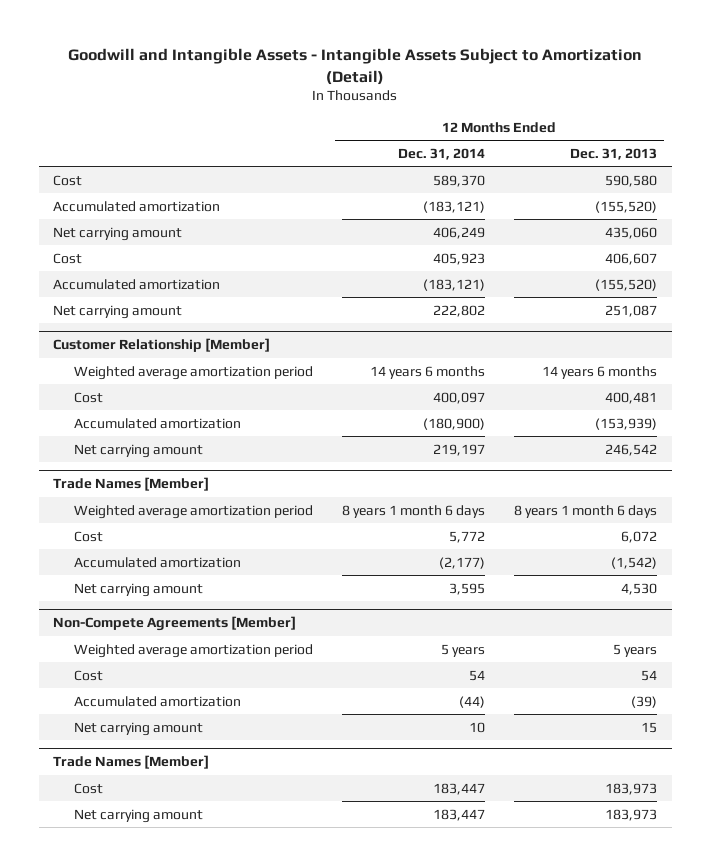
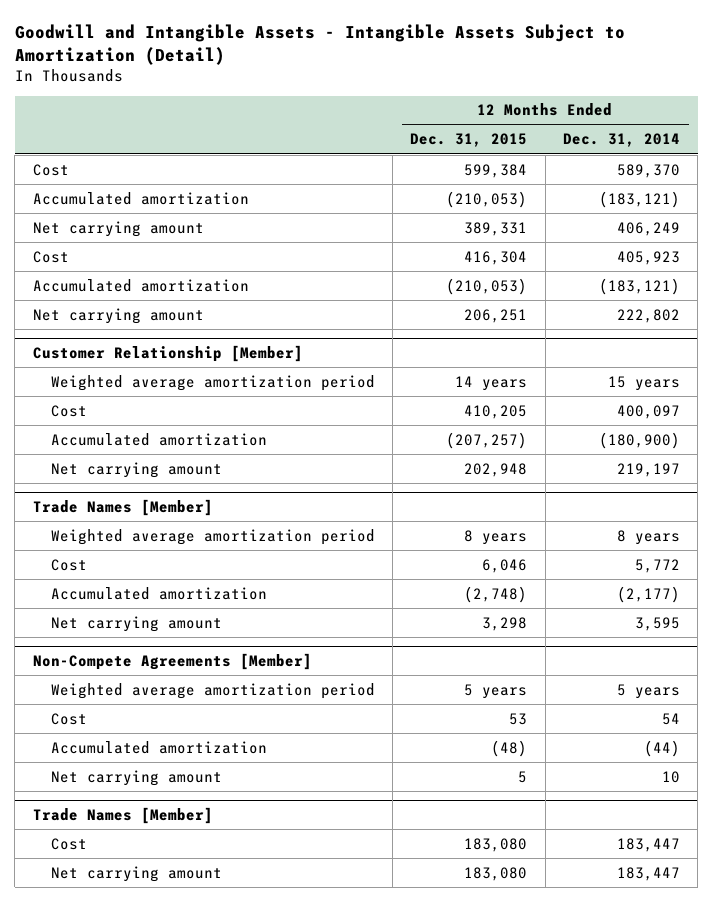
- | 12 Months Ended Dec. 31, 2014 | 12 Months Ended Dec. 31, 2013
+ | 12 Months Ended Dec. 31, 2015 | 12 Months Ended Dec. 31, 2014
@ Customer Relationship [Member]
- Weighted average amortization period | 14 years 6 months | 14 years 6 months
+ Weighted average amortization period | 14 years | 15 years
@ Trade Names [Member]
- Weighted average amortization period | 8 years 1 month 6 days | 8 years 1 month 6 days
+ Weighted average amortization period | 8 years | 8 years

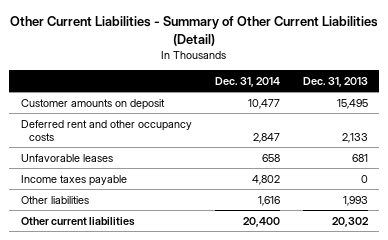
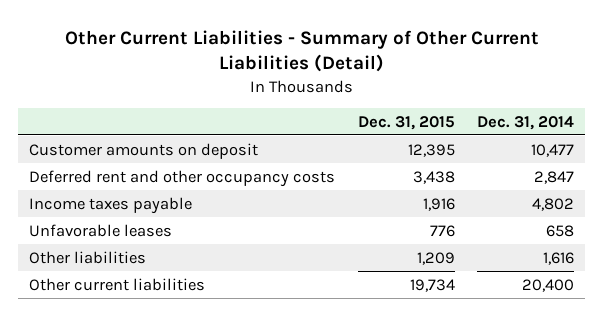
- | Dec. 31, 2014 | Dec. 31, 2013
+ | Dec. 31, 2015 | Dec. 31, 2014
moved down: Unfavorable leases | 776 | 658

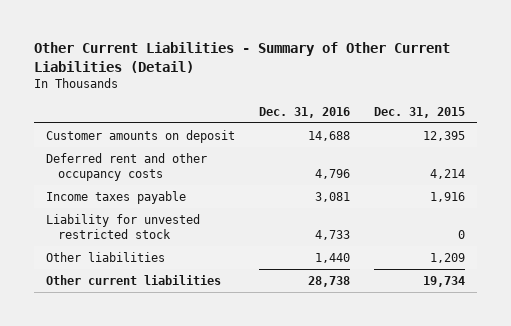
- | Dec. 31, 2015 | Dec. 31, 2014
+ | Dec. 31, 2016 | Dec. 31, 2015
- Deferred rent and other occupancy costs | 3,438 | 2,847
+ Deferred rent and other occupancy costs | 4,796 | 4,214
- Unfavorable leases | 776 | 658
+ Liability for unvested restricted stock | 4,733 | 0

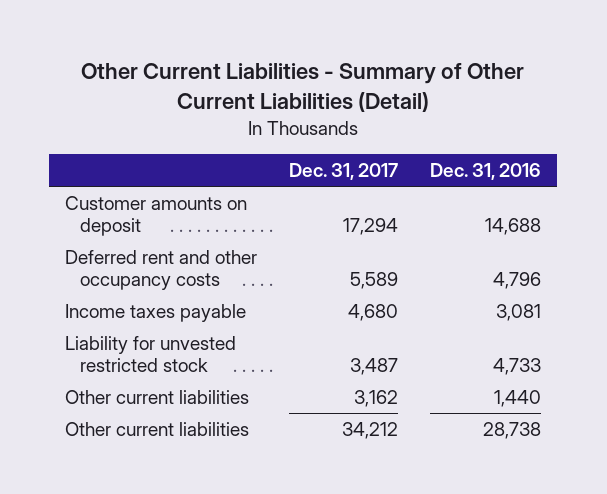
- | Dec. 31, 2016 | Dec. 31, 2015
+ | Dec. 31, 2017 | Dec. 31, 2016
- Other liabilities | 1,440 | 1,209
+ Other current liabilities | 3,162 | 1,440

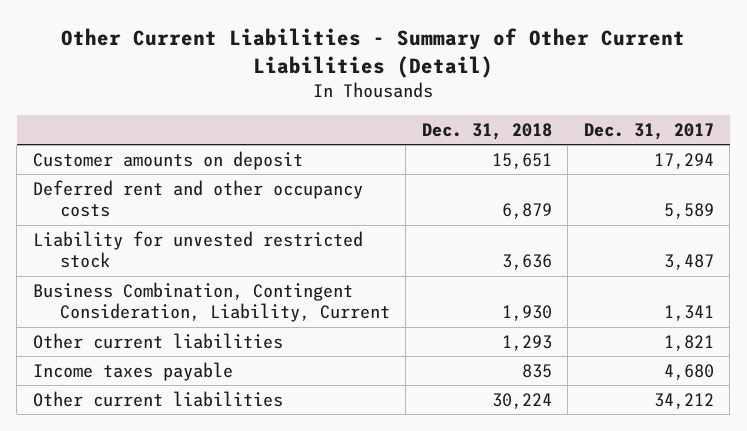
- | Dec. 31, 2017 | Dec. 31, 2016
+ | Dec. 31, 2018 | Dec. 31, 2017
- Other current liabilities | 3,162 | 1,440
+ Business Combination, Contingent Consideration, Liability, Current | 1,930 | 1,341
+ Other current liabilities | 1,293 | 1,821
moved down: Income taxes payable | 835 | 4,680

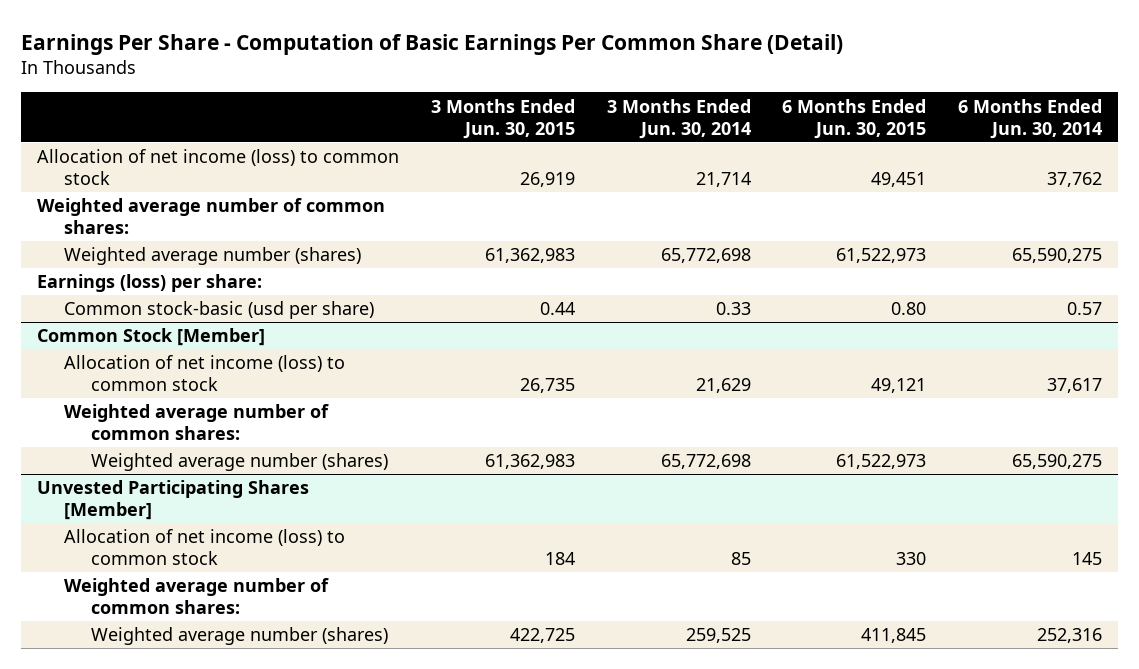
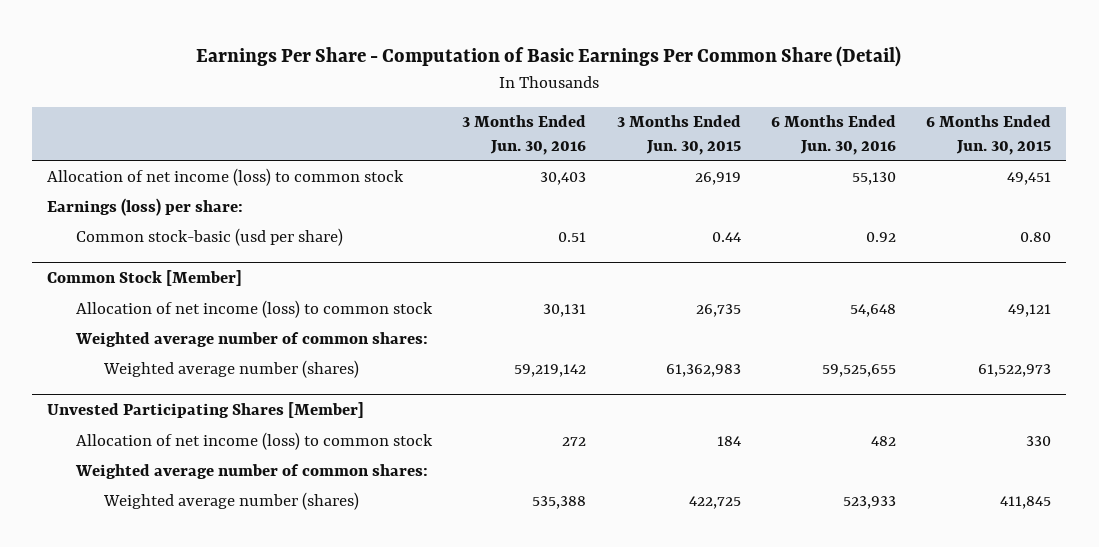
- | 3 Months Ended Jun. 30, 2015 | 3 Months Ended Jun. 30, 2014 | 6 Months Ended Jun. 30, 2015 | 6 Months Ended Jun. 30, 2014
+ | 3 Months Ended Jun. 30, 2016 | 3 Months Ended Jun. 30, 2015 | 6 Months Ended Jun. 30, 2016 | 6 Months Ended Jun. 30, 2015
- Weighted average number of common shares:
- Weighted average number (shares) | 61,362,983 | 65,772,698 | 61,522,973 | 65,590,275

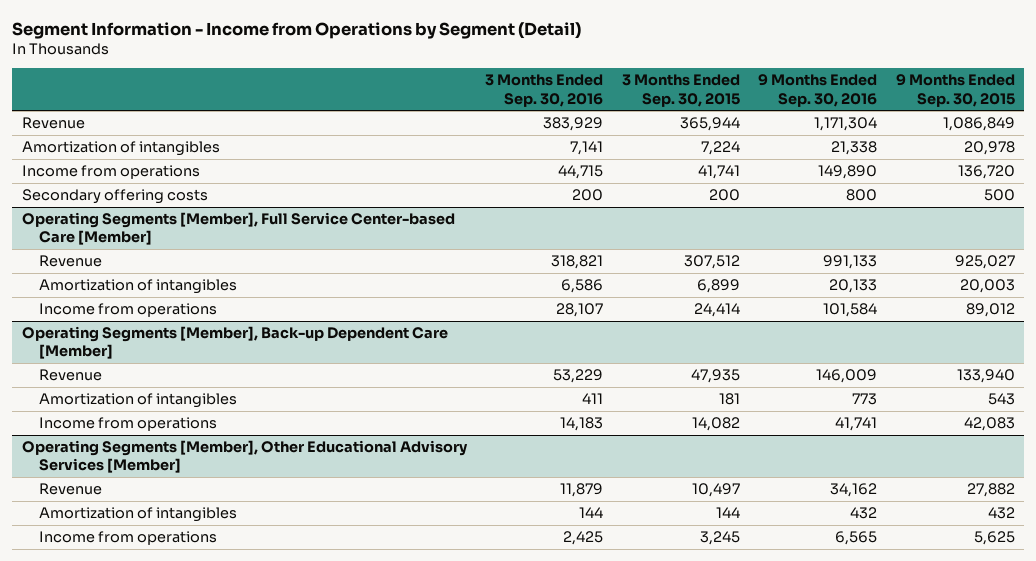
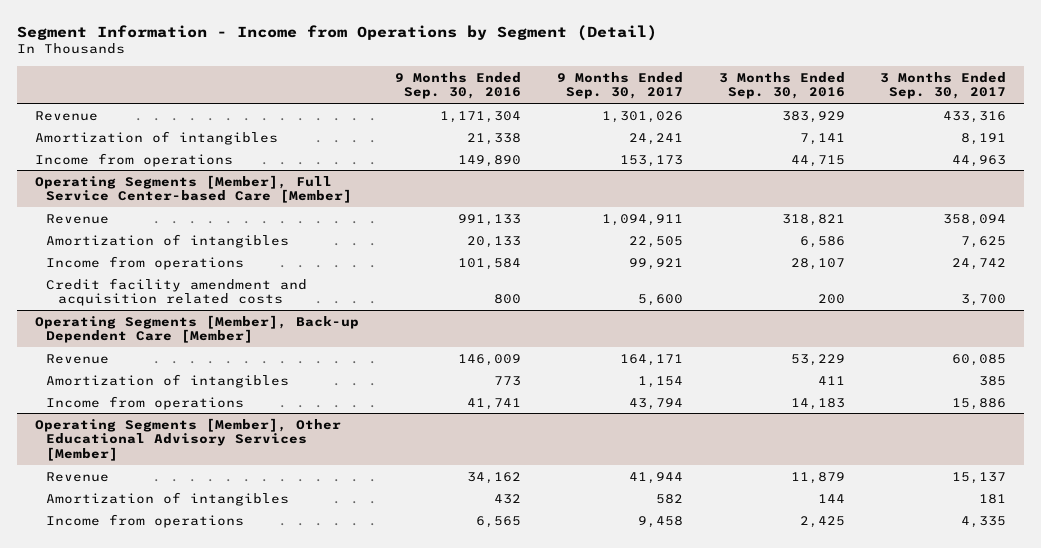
- | 3 Months Ended Sep. 30, 2016 | 3 Months Ended Sep. 30, 2015 | 9 Months Ended Sep. 30, 2016 | 9 Months Ended Sep. 30, 2015
+ | 9 Months Ended Sep. 30, 2016 | 9 Months Ended Sep. 30, 2017 | 3 Months Ended Sep. 30, 2016 | 3 Months Ended Sep. 30, 2017
- Secondary offering costs | 200 | 200 | 800 | 500
@ Operating Segments [Member], Full Service Center-based Care [Member]
+ Credit facility amendment and acquisition related costs | 800 | 5,600 | 200 | 3,700

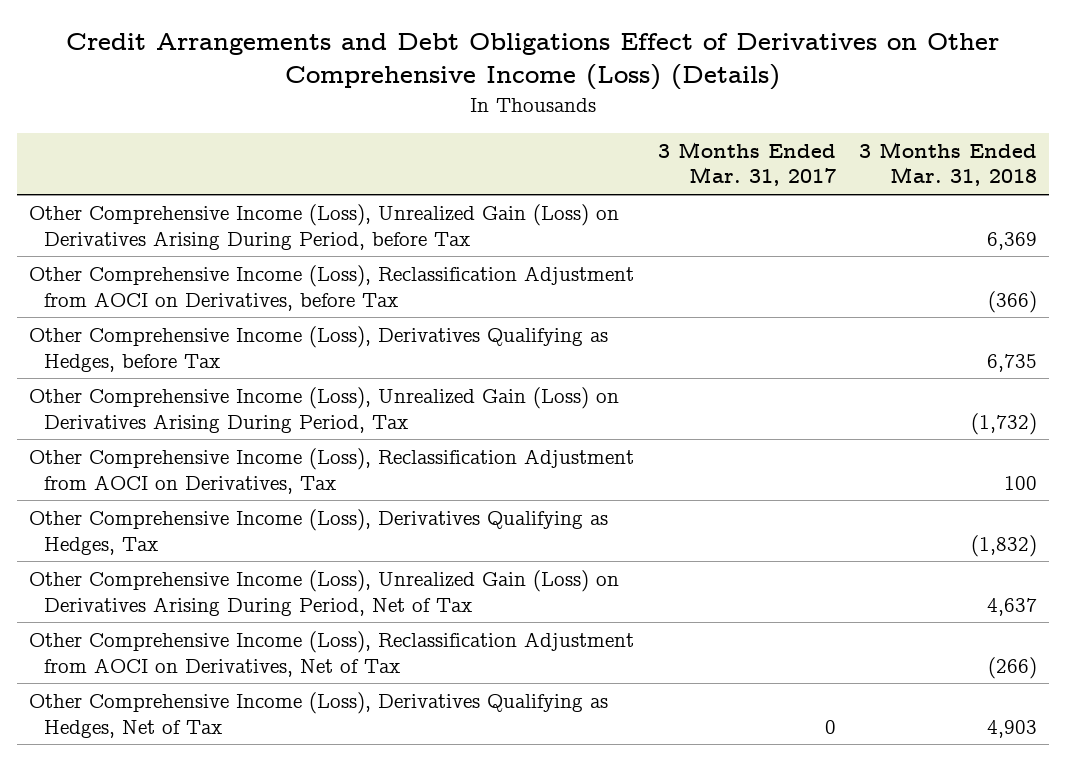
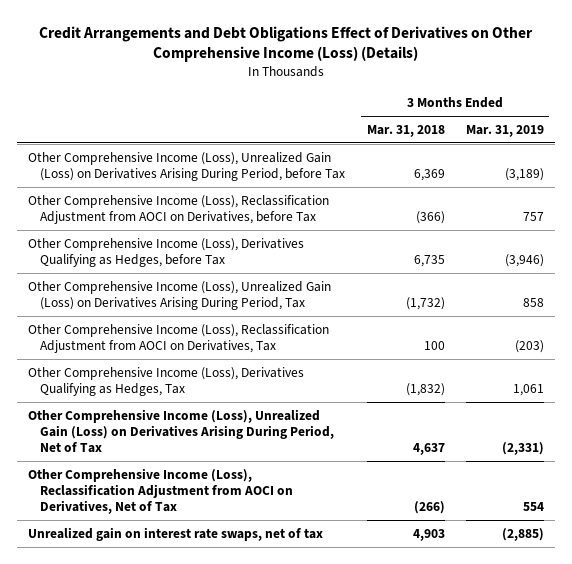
- | 3 Months Ended Mar. 31, 2017 | 3 Months Ended Mar. 31, 2018
+ | 3 Months Ended Mar. 31, 2018 | 3 Months Ended Mar. 31, 2019
- Other Comprehensive Income (Loss), Derivatives Qualifying as Hedges, Net of Tax | 0 | 4,903
+ Unrealized gain on interest rate swaps, net of tax | 4,903 | (2,885)

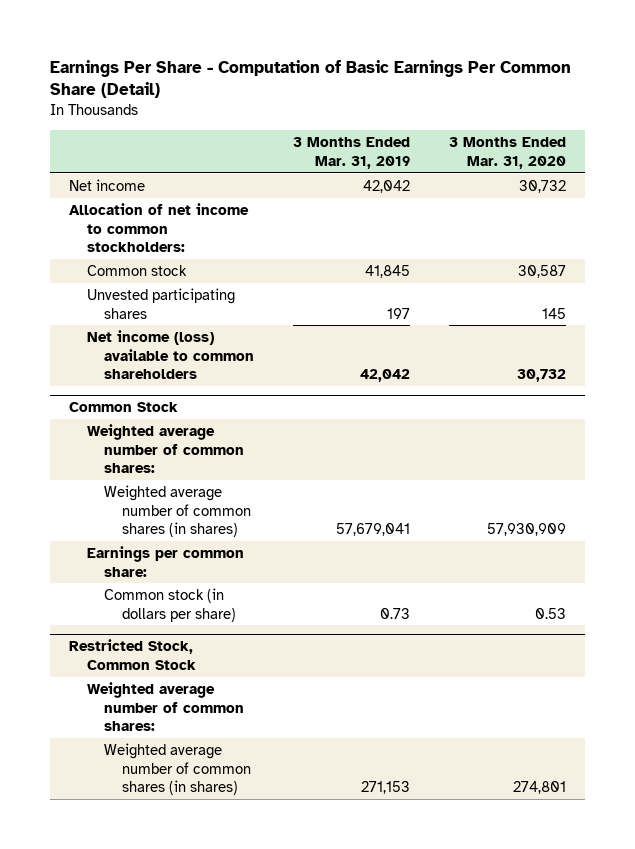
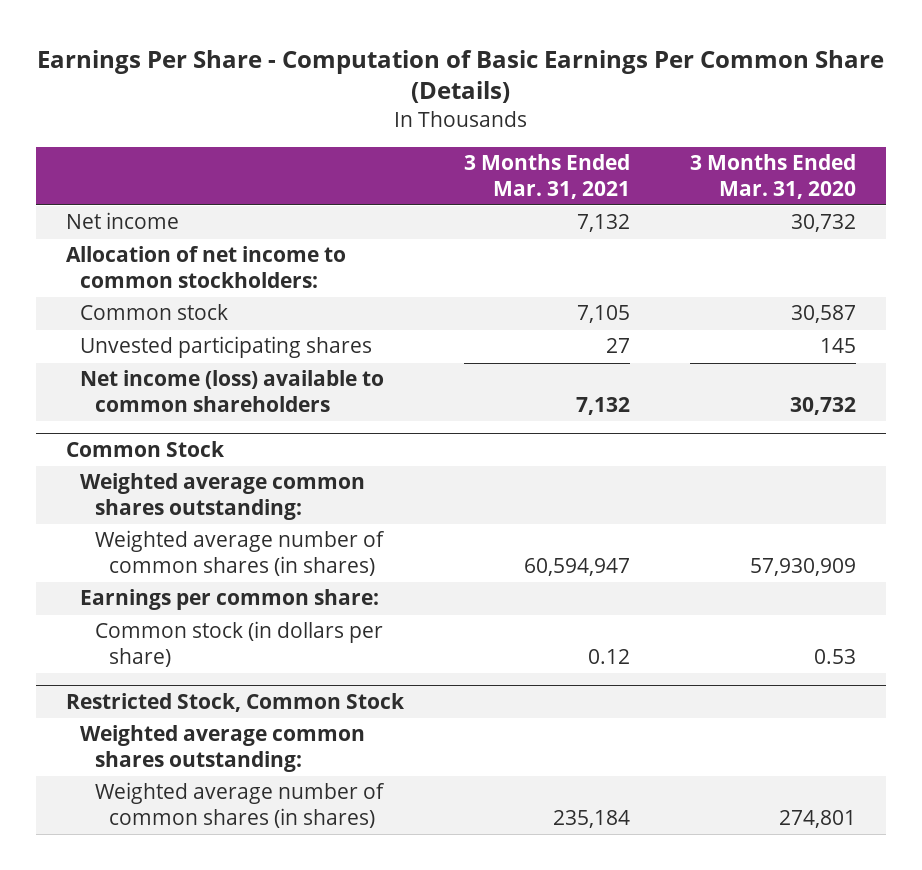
- Earnings Per Share - Computation of Basic Earnings Per Common Share (Detail)
+ Earnings Per Share - Computation of Basic Earnings Per Common Share (Details)
- | 3 Months Ended Mar. 31, 2019 | 3 Months Ended Mar. 31, 2020
+ | 3 Months Ended Mar. 31, 2021 | 3 Months Ended Mar. 31, 2020
@ Common Stock
- Weighted average number of common shares:
+ Weighted average common shares outstanding:
@ Restricted Stock, Common Stock
- Weighted average number of common shares:
+ Weighted average common shares outstanding:

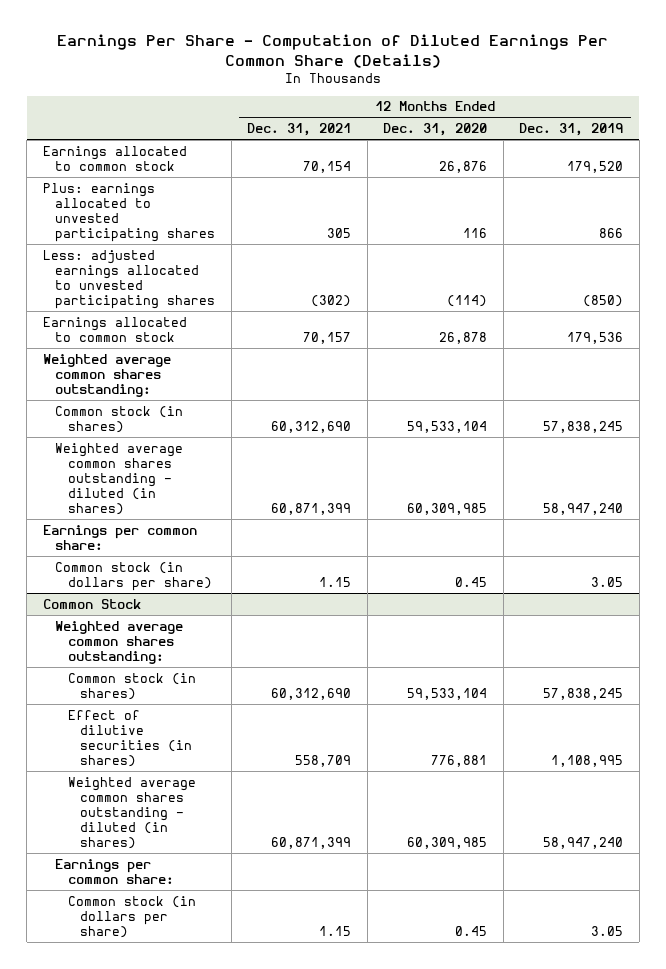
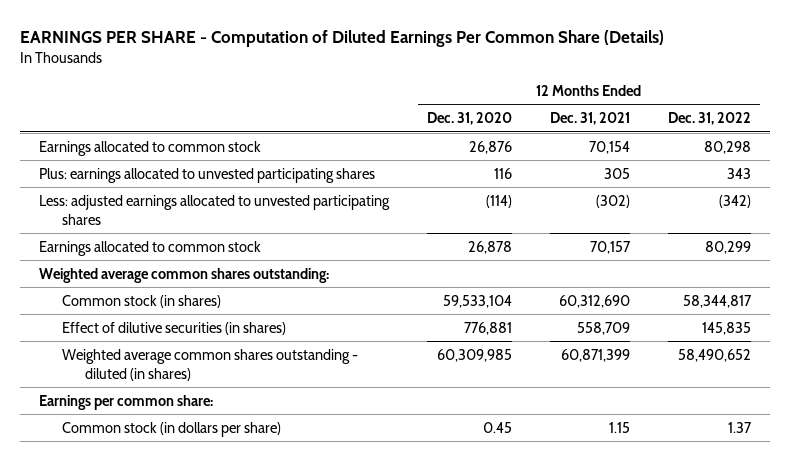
- Earnings Per Share - Computation of Diluted Earnings Per Common Share (Details)
+ EARNINGS PER SHARE - Computation of Diluted Earnings Per Common Share (Details)
- | 12 Months Ended Dec. 31, 2021 | 12 Months Ended Dec. 31, 2020 | 12 Months Ended Dec. 31, 2019
+ | 12 Months Ended Dec. 31, 2020 | 12 Months Ended Dec. 31, 2021 | 12 Months Ended Dec. 31, 2022
- Weighted average common shares outstanding - diluted (in shares) | 60,871,399 | 60,309,985 | 58,947,240
- Earnings per common share:
- Common stock (in dollars per share) | 1.15 | 0.45 | 3.05
- Common Stock
- Weighted average common shares outstanding:
- Common stock (in shares) | 60,312,690 | 59,533,104 | 57,838,245

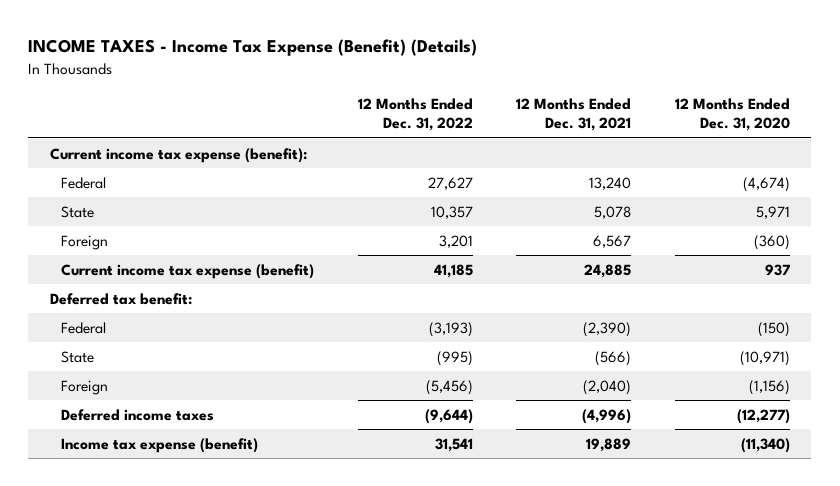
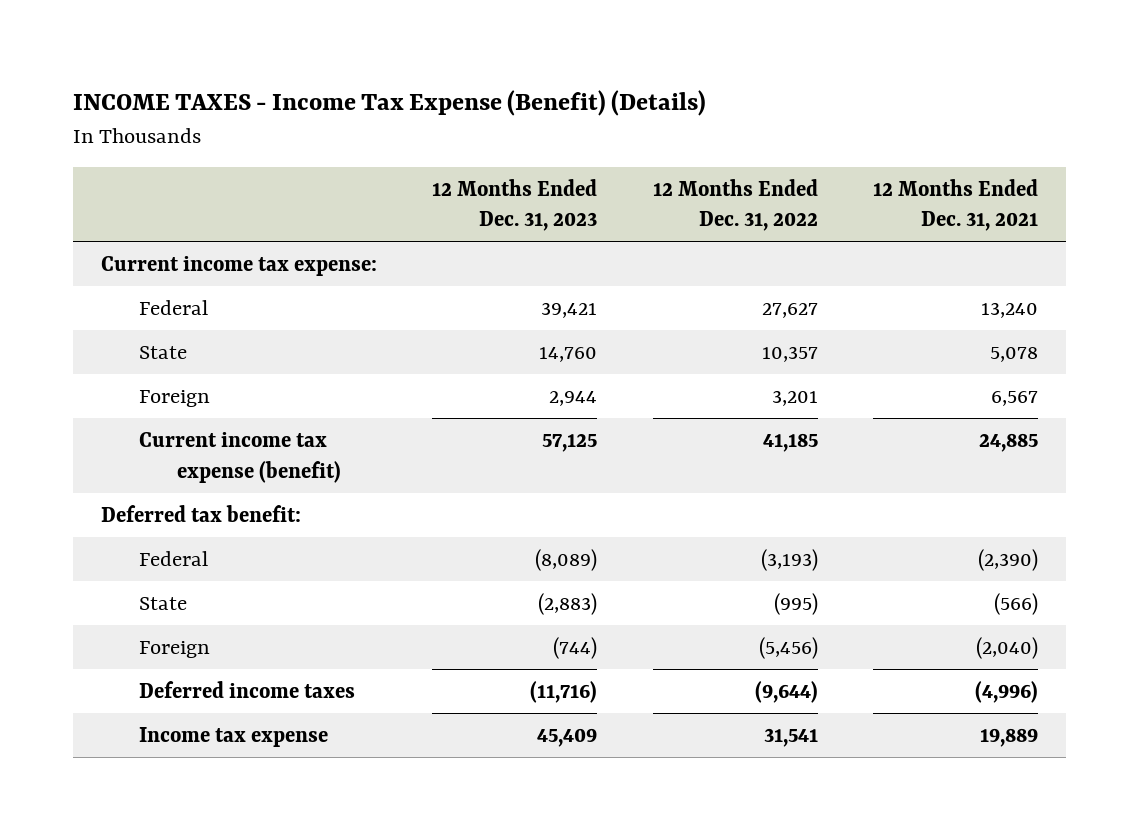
- | 12 Months Ended Dec. 31, 2022 | 12 Months Ended Dec. 31, 2021 | 12 Months Ended Dec. 31, 2020
+ | 12 Months Ended Dec. 31, 2023 | 12 Months Ended Dec. 31, 2022 | 12 Months Ended Dec. 31, 2021
- Current income tax expense (benefit):
+ Current income tax expense:
- Income tax expense (benefit) | 31,541 | 19,889 | (11,340)
+ Income tax expense | 45,409 | 31,541 | 19,889

